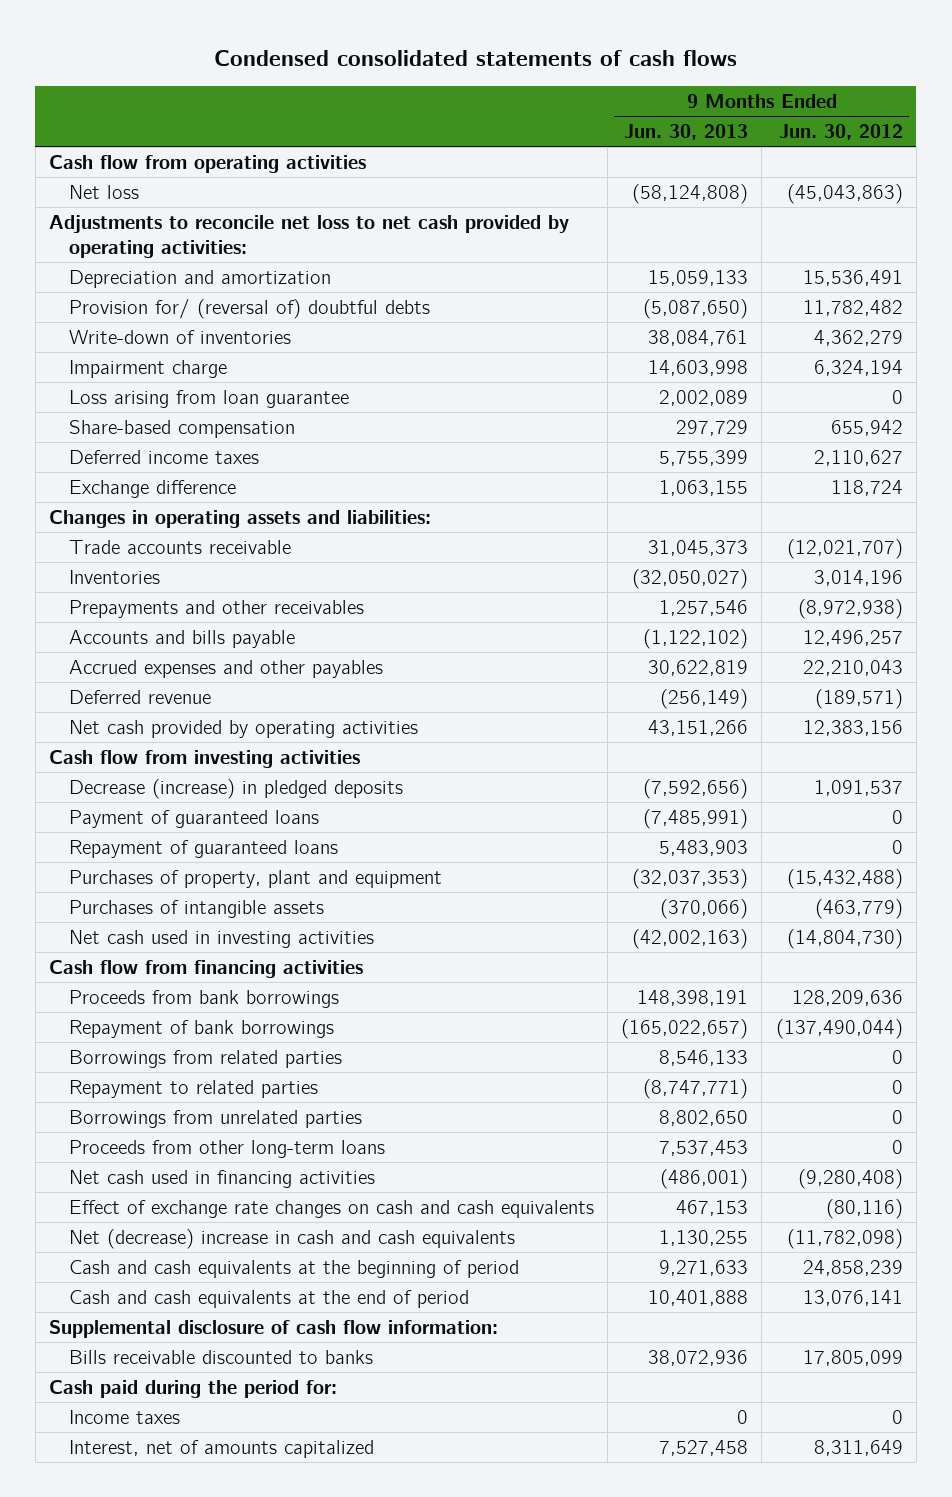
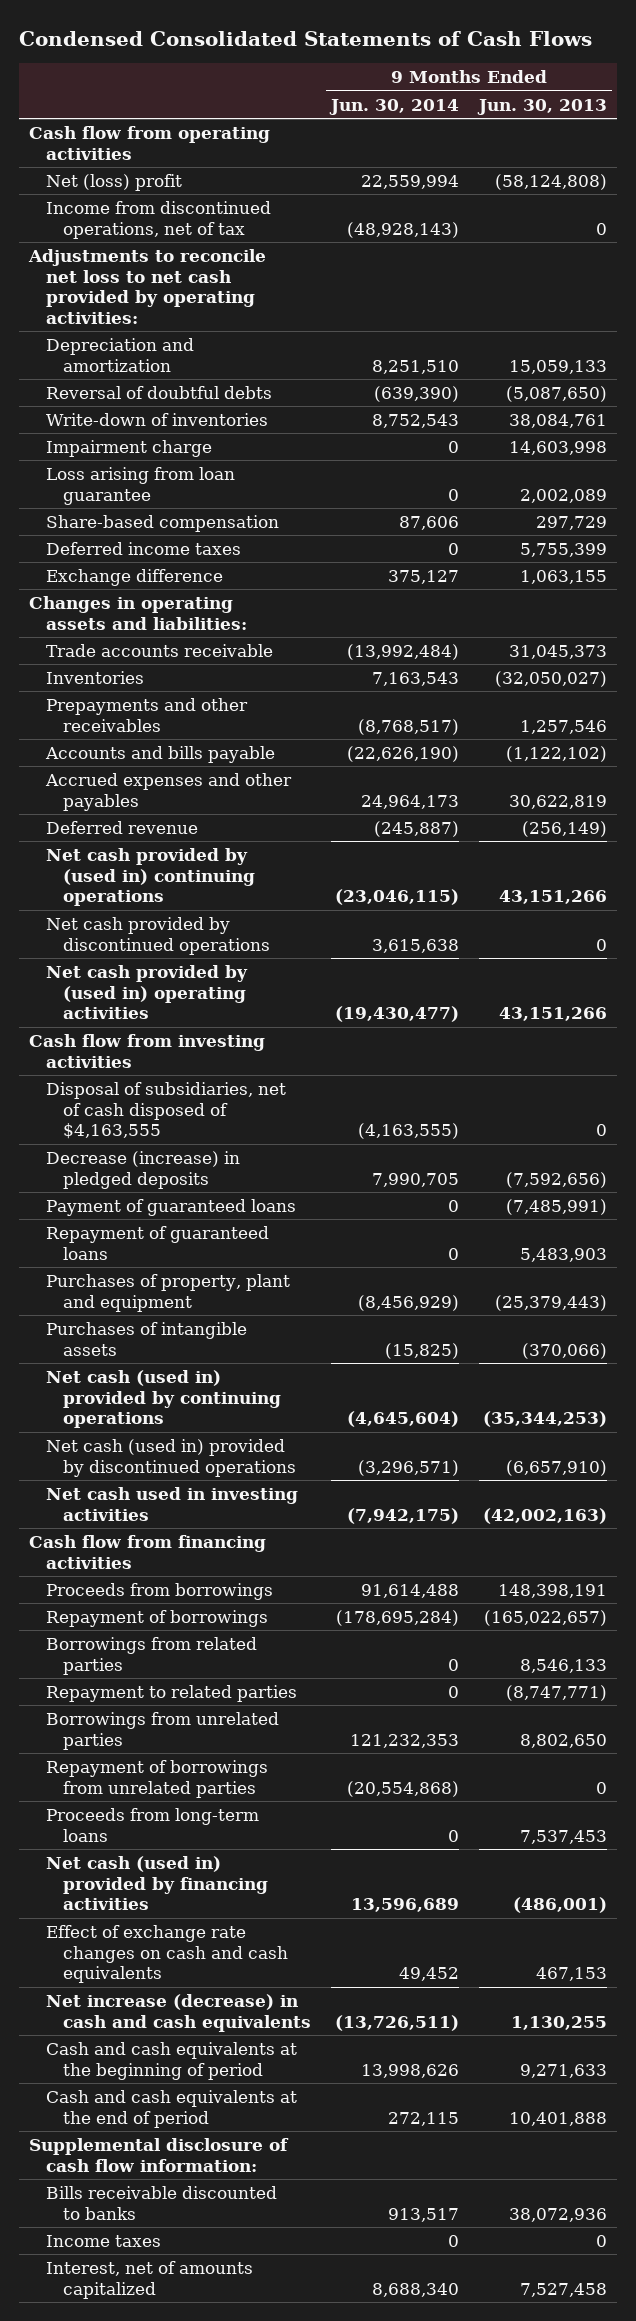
- Condensed consolidated statements of cash flows
+ Condensed Consolidated Statements of Cash Flows
- | 9 Months Ended Jun. 30, 2013 | 9 Months Ended Jun. 30, 2012
+ | 9 Months Ended Jun. 30, 2014 | 9 Months Ended Jun. 30, 2013
- Net loss | (58,124,808) | (45,043,863)
+ Net (loss) profit | 22,559,994 | (58,124,808)
+ Income from discontinued operations, net of tax | (48,928,143) | 0
- Provision for/ (reversal of) doubtful debts | (5,087,650) | 11,782,482
+ Reversal of doubtful debts | (639,390) | (5,087,650)
- Net cash provided by operating activities | 43,151,266 | 12,383,156
+ Net cash provided by (used in) continuing operations | (23,046,115) | 43,151,266
+ Net cash provided by discontinued operations | 3,615,638 | 0
+ Net cash provided by (used in) operating activities | (19,430,477) | 43,151,266
+ Disposal of subsidiaries, net of cash disposed of $4,163,555 | (4,163,555) | 0
- Purchases of property, plant and equipment | (32,037,353) | (15,432,488)
+ Purchases of property, plant and equipment | (8,456,929) | (25,379,443)
+ Net cash (used in) provided by continuing operations | (4,645,604) | (35,344,253)
+ Net cash (used in) provided by discontinued operations | (3,296,571) | (6,657,910)
- Proceeds from bank borrowings | 148,398,191 | 128,209,636
- Repayment of bank borrowings | (165,022,657) | (137,490,044)
+ Proceeds from borrowings | 91,614,488 | 148,398,191
+ Repayment of borrowings | (178,695,284) | (165,022,657)
- Proceeds from other long-term loans | 7,537,453 | 0
- Net cash used in financing activities | (486,001) | (9,280,408)
+ Repayment of borrowings from unrelated parties | (20,554,868) | 0
+ Proceeds from long-term loans | 0 | 7,537,453
+ Net cash (used in) provided by financing activities | 13,596,689 | (486,001)
- Net (decrease) increase in cash and cash equivalents | 1,130,255 | (11,782,098)
+ Net increase (decrease) in cash and cash equivalents | (13,726,511) | 1,130,255
- Cash paid during the period for:

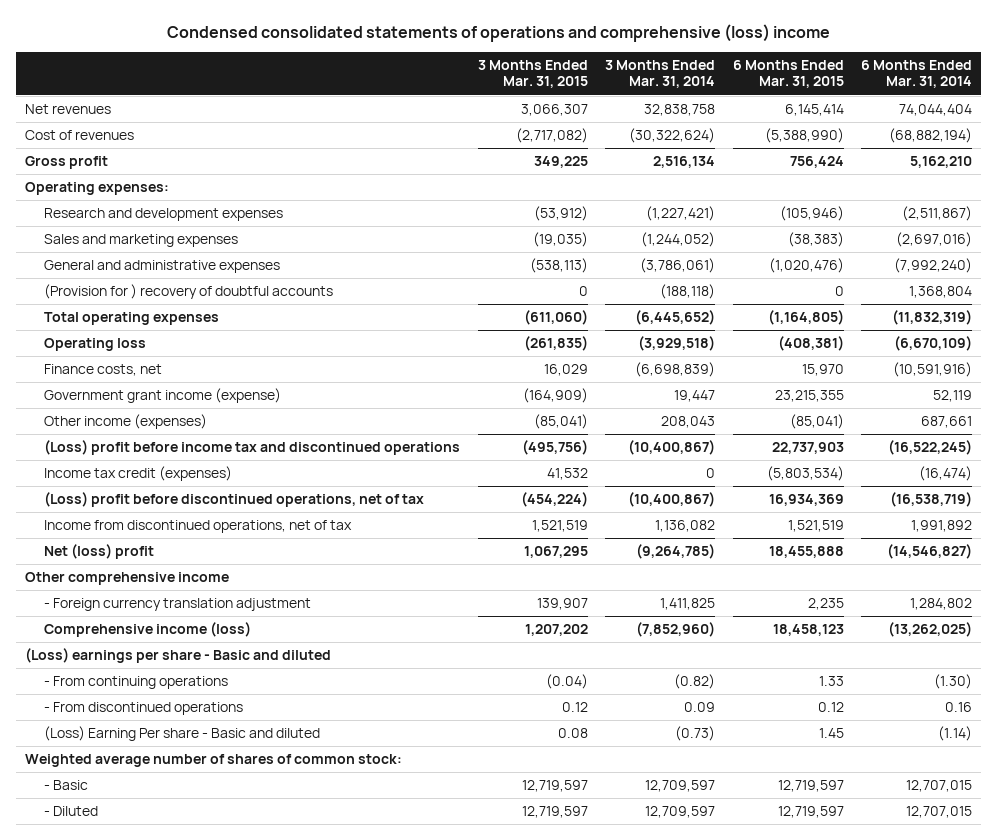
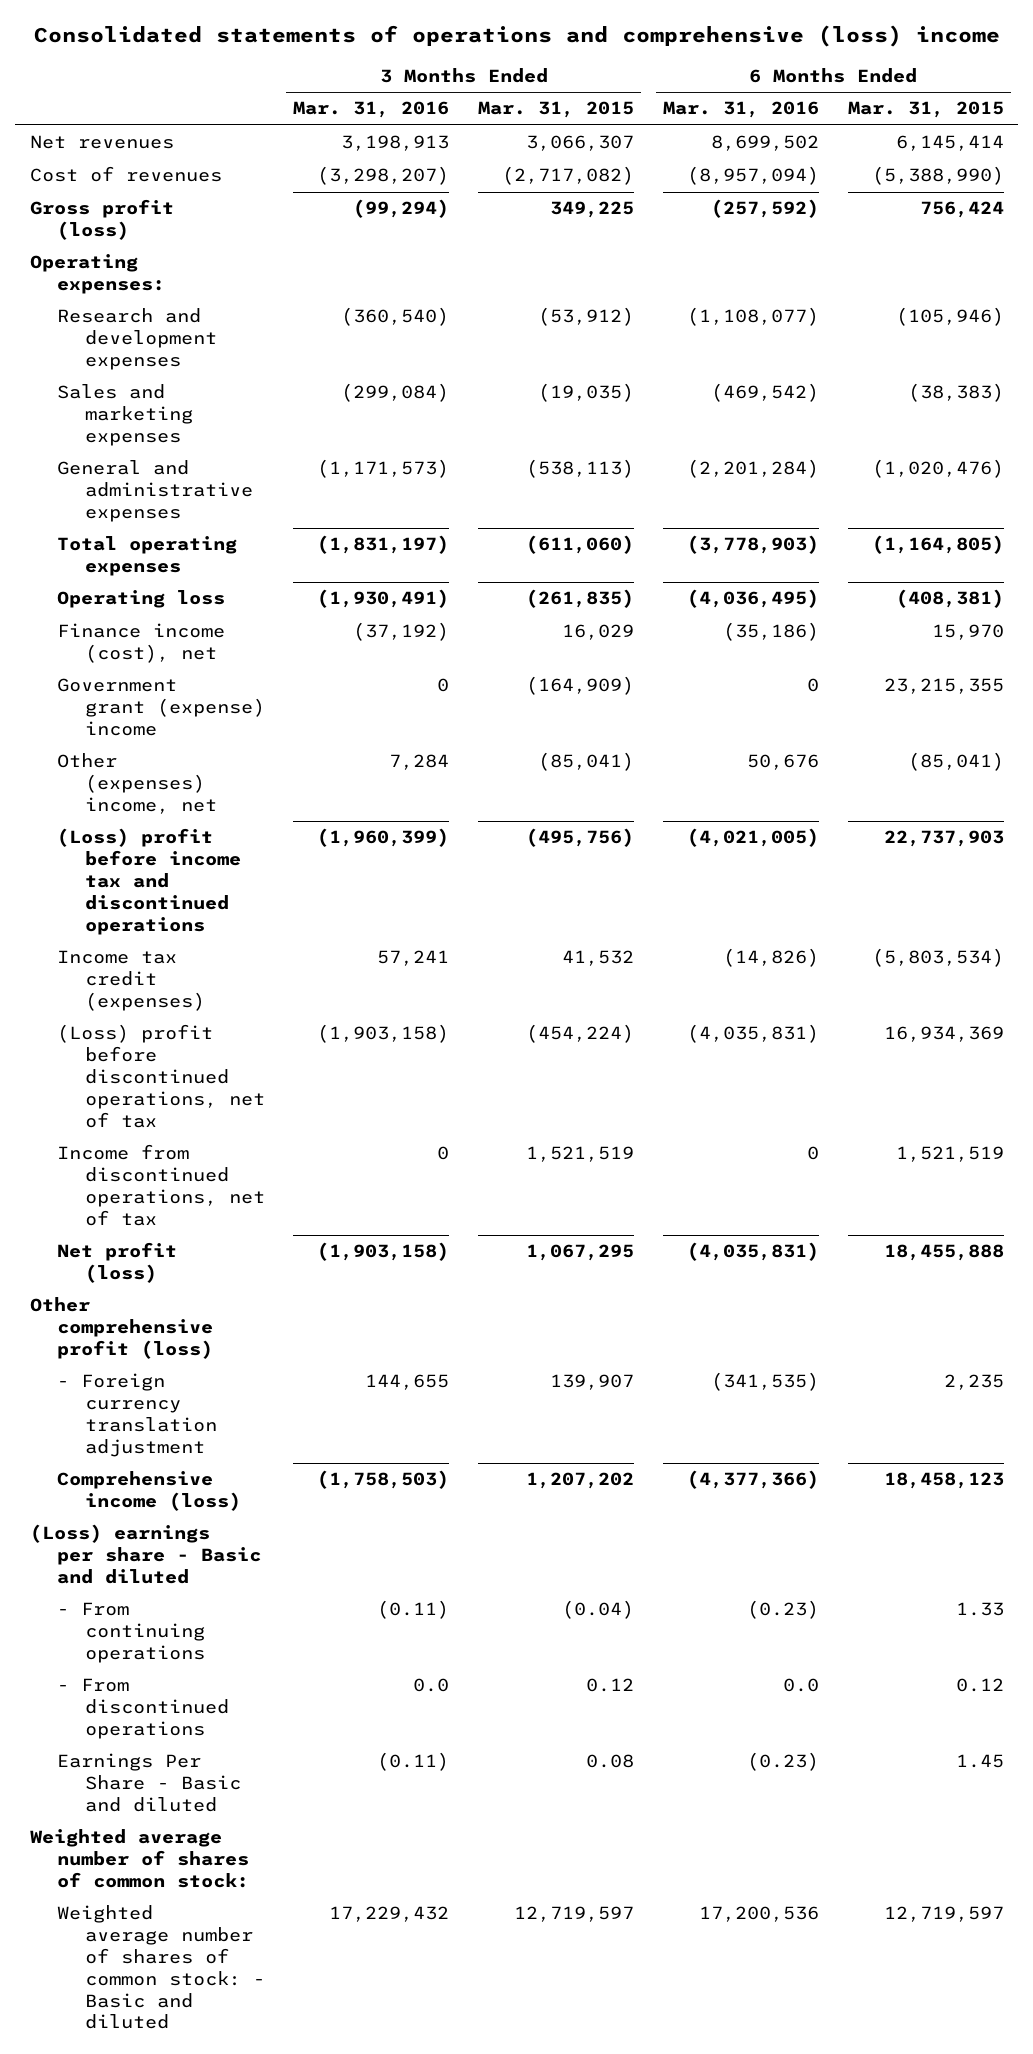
- Condensed consolidated statements of operations and comprehensive (loss) income
+ Consolidated statements of operations and comprehensive (loss) income
- | 3 Months Ended Mar. 31, 2015 | 3 Months Ended Mar. 31, 2014 | 6 Months Ended Mar. 31, 2015 | 6 Months Ended Mar. 31, 2014
+ | 3 Months Ended Mar. 31, 2016 | 3 Months Ended Mar. 31, 2015 | 6 Months Ended Mar. 31, 2016 | 6 Months Ended Mar. 31, 2015
- Gross profit | 349,225 | 2,516,134 | 756,424 | 5,162,210
+ Gross profit (loss) | (99,294) | 349,225 | (257,592) | 756,424
- (Provision for ) recovery of doubtful accounts | 0 | (188,118) | 0 | 1,368,804
- Finance costs, net | 16,029 | (6,698,839) | 15,970 | (10,591,916)
- Government grant income (expense) | (164,909) | 19,447 | 23,215,355 | 52,119
- Other income (expenses) | (85,041) | 208,043 | (85,041) | 687,661
+ Finance income (cost), net | (37,192) | 16,029 | (35,186) | 15,970
+ Government grant (expense) income | 0 | (164,909) | 0 | 23,215,355
+ Other (expenses) income, net | 7,284 | (85,041) | 50,676 | (85,041)
- Net (loss) profit | 1,067,295 | (9,264,785) | 18,455,888 | (14,546,827)
- Other comprehensive income
+ Net profit (loss) | (1,903,158) | 1,067,295 | (4,035,831) | 18,455,888
+ Other comprehensive profit (loss)
- (Loss) Earning Per share - Basic and diluted | 0.08 | (0.73) | 1.45 | (1.14)
+ Earnings Per Share - Basic and diluted | (0.11) | 0.08 | (0.23) | 1.45
- - Basic | 12,719,597 | 12,709,597 | 12,719,597 | 12,707,015
- - Diluted | 12,719,597 | 12,709,597 | 12,719,597 | 12,707,015
+ Weighted average number of shares of common stock: - Basic and diluted | 17,229,432 | 12,719,597 | 17,200,536 | 12,719,597

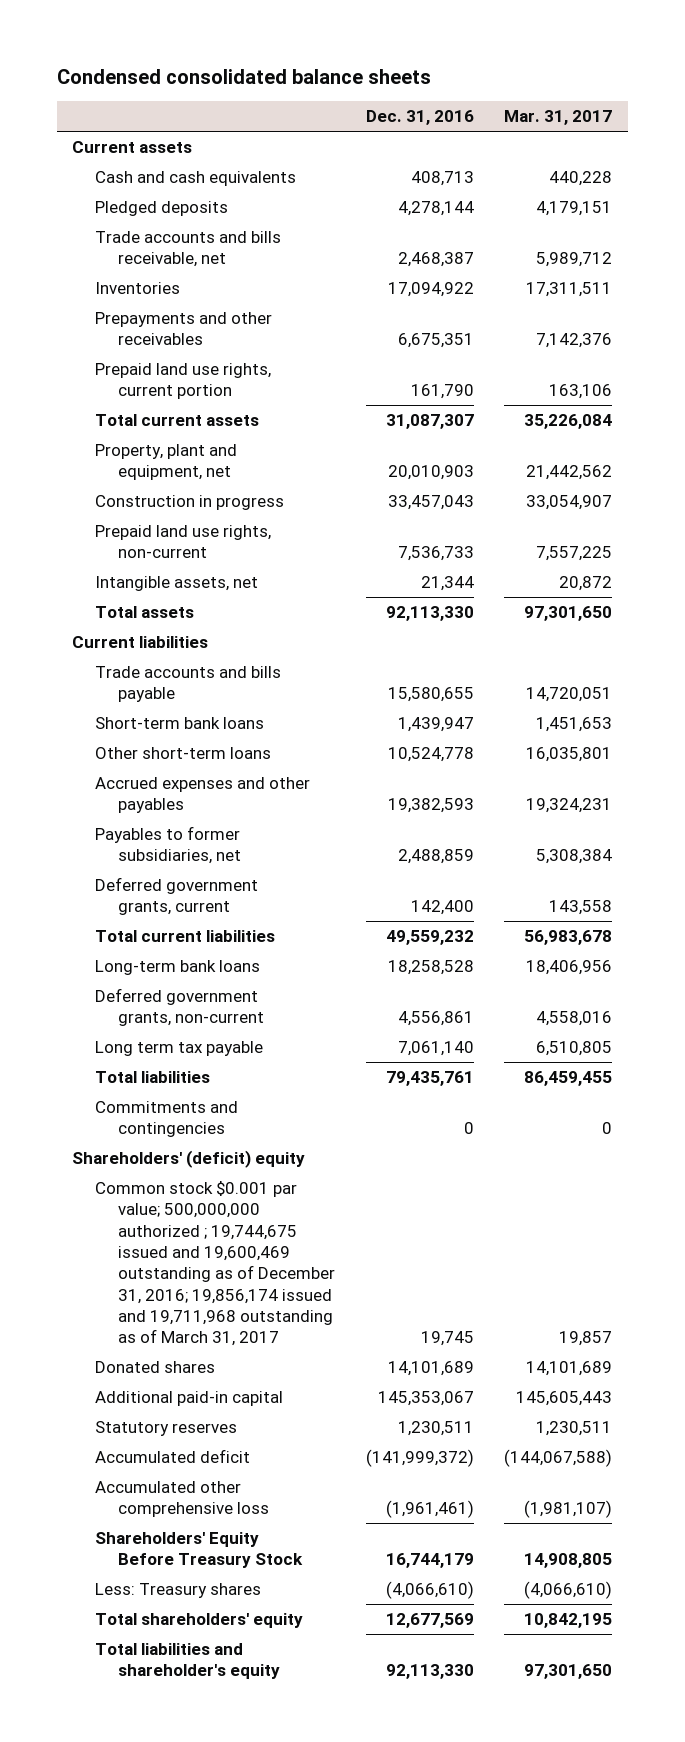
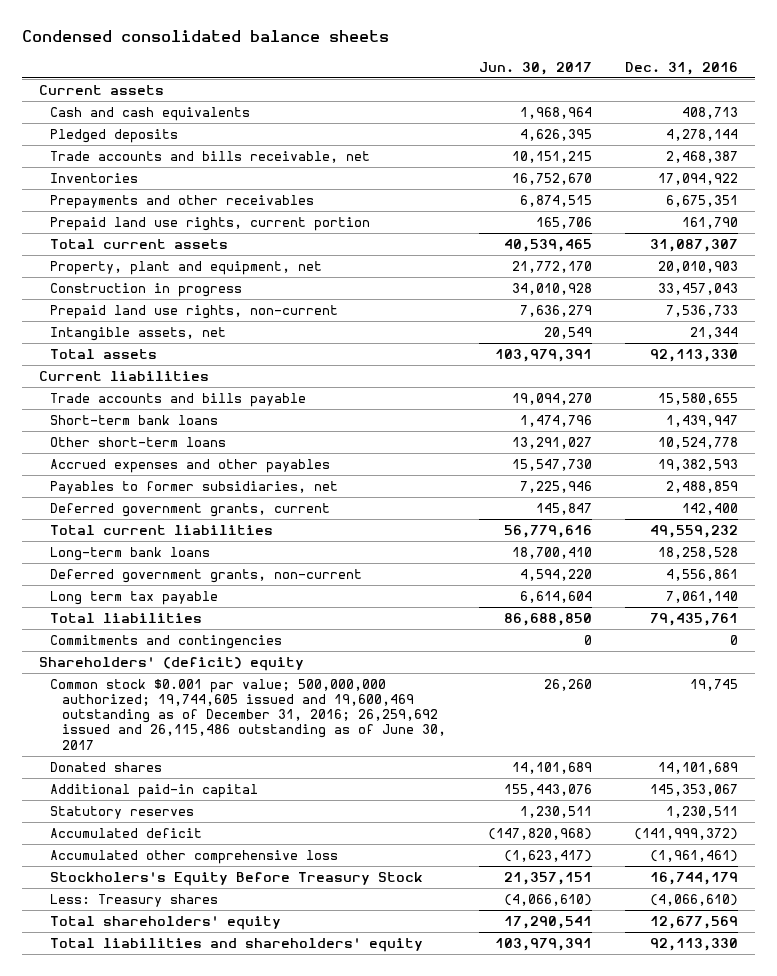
- | Dec. 31, 2016 | Mar. 31, 2017
+ | Jun. 30, 2017 | Dec. 31, 2016
- Common stock $0.001 par value; 500,000,000 authorized ; 19,744,675 issued and 19,600,469 outstanding as of December 31, 2016; 19,856,174 issued and 19,711,968 outstanding as of March 31, 2017 | 19,745 | 19,857
+ Common stock $0.001 par value; 500,000,000 authorized; 19,744,605 issued and 19,600,469 outstanding as of December 31, 2016; 26,259,692 issued and 26,115,486 outstanding as of June 30, 2017 | 26,260 | 19,745
- Shareholders' Equity Before Treasury Stock | 16,744,179 | 14,908,805
+ Stockholers's Equity Before Treasury Stock | 21,357,151 | 16,744,179
- Total liabilities and shareholder's equity | 92,113,330 | 97,301,650
+ Total liabilities and shareholders' equity | 103,979,391 | 92,113,330

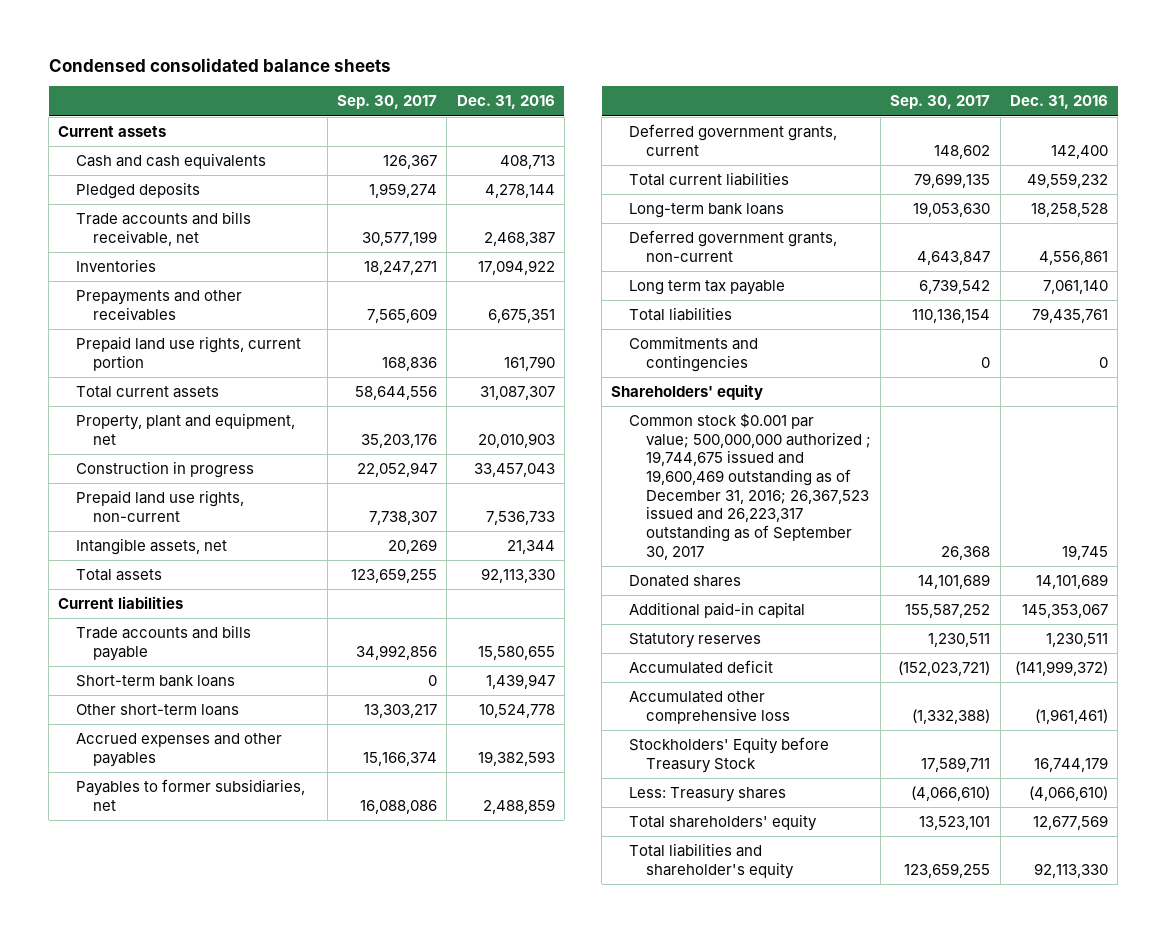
- | Jun. 30, 2017 | Dec. 31, 2016
+ | Sep. 30, 2017 | Dec. 31, 2016
- Shareholders' (deficit) equity
- Common stock $0.001 par value; 500,000,000 authorized; 19,744,605 issued and 19,600,469 outstanding as of December 31, 2016; 26,259,692 issued and 26,115,486 outstanding as of June 30, 2017 | 26,260 | 19,745
+ Shareholders' equity
+ Common stock $0.001 par value; 500,000,000 authorized ; 19,744,675 issued and 19,600,469 outstanding as of December 31, 2016; 26,367,523 issued and 26,223,317 outstanding as of September 30, 2017 | 26,368 | 19,745
- Stockholers's Equity Before Treasury Stock | 21,357,151 | 16,744,179
+ Stockholders' Equity before Treasury Stock | 17,589,711 | 16,744,179
- Total liabilities and shareholders' equity | 103,979,391 | 92,113,330
+ Total liabilities and shareholder's equity | 123,659,255 | 92,113,330

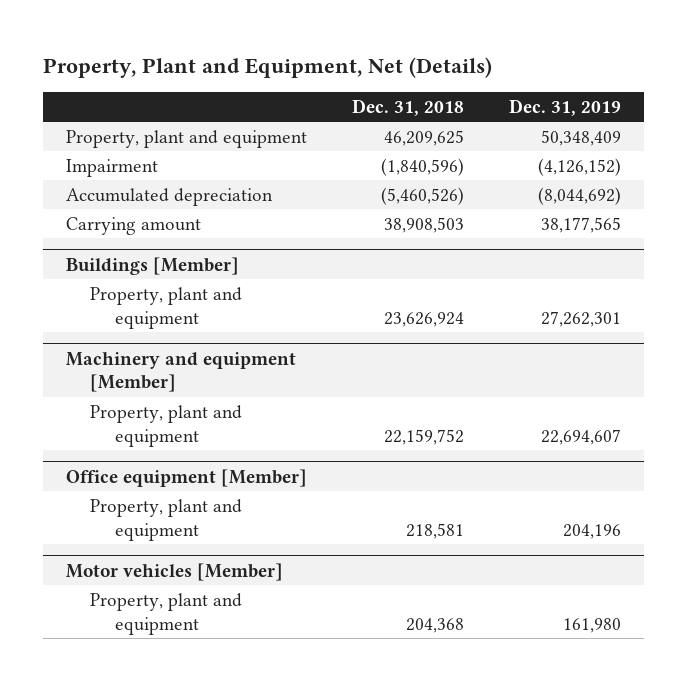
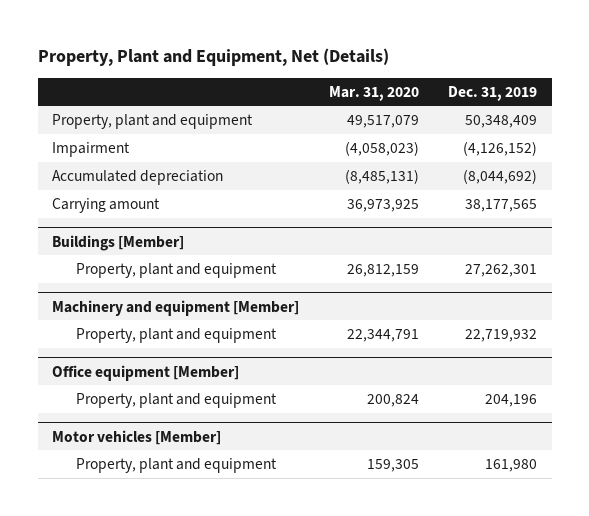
- | Dec. 31, 2018 | Dec. 31, 2019
+ | Mar. 31, 2020 | Dec. 31, 2019
@ Machinery and equipment [Member]
- Property, plant and equipment | 22,159,752 | 22,694,607
+ Property, plant and equipment | 22,344,791 | 22,719,932

